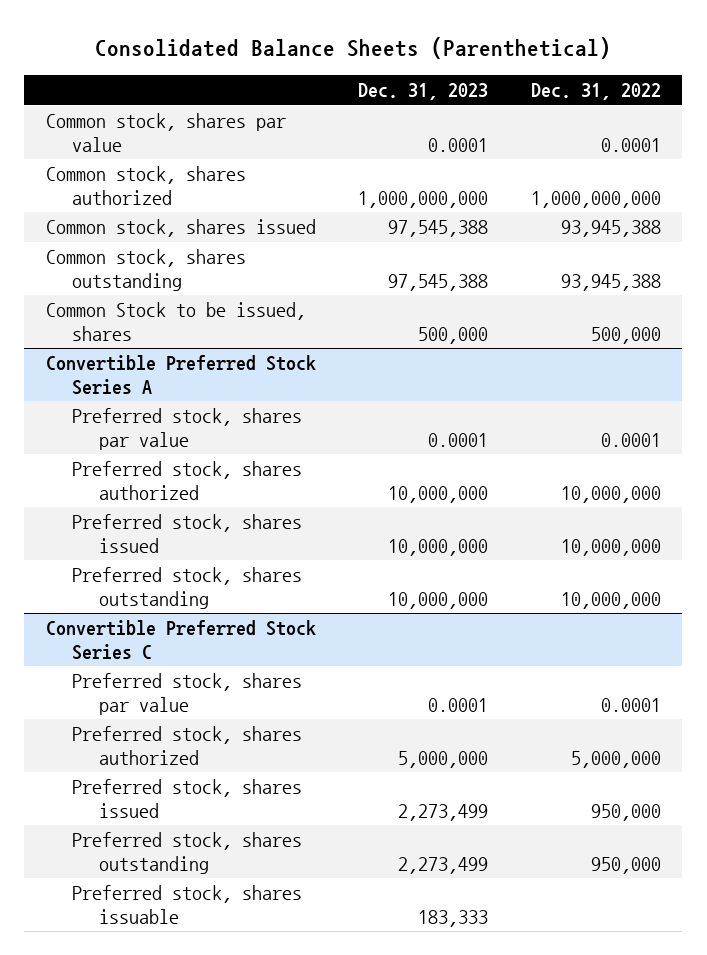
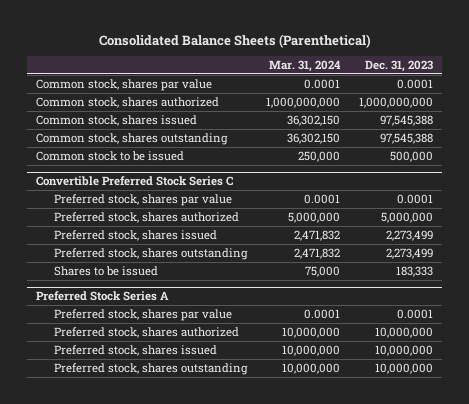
- | Dec. 31, 2023 | Dec. 31, 2022
+ | Mar. 31, 2024 | Dec. 31, 2023
- Common Stock to be issued, shares | 500,000 | 500,000
- Convertible Preferred Stock Series A
- Preferred stock, shares par value | 0.0001 | 0.0001
- Preferred stock, shares authorized | 10,000,000 | 10,000,000
- Preferred stock, shares issued | 10,000,000 | 10,000,000
- Preferred stock, shares outstanding | 10,000,000 | 10,000,000
+ Common stock to be issued | 250,000 | 500,000
@ Convertible Preferred Stock Series C
- Preferred stock, shares issuable | 183,333 |
+ Shares to be issued | 75,000 | 183,333
+ Preferred Stock Series A
+ Preferred stock, shares par value | 0.0001 | 0.0001
+ Preferred stock, shares authorized | 10,000,000 | 10,000,000
+ Preferred stock, shares issued | 10,000,000 | 10,000,000
+ Preferred stock, shares outstanding | 10,000,000 | 10,000,000

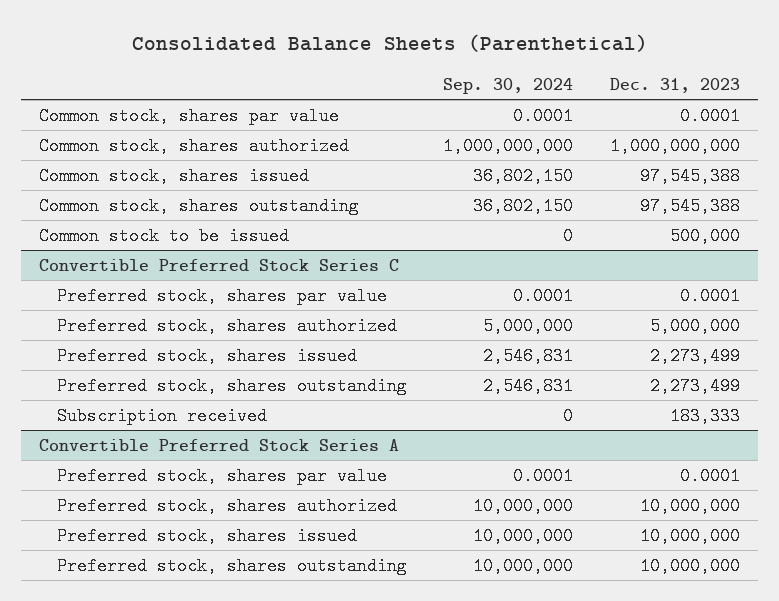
- | Mar. 31, 2024 | Dec. 31, 2023
+ | Sep. 30, 2024 | Dec. 31, 2023
@ Convertible Preferred Stock Series C
- Shares to be issued | 75,000 | 183,333
- Preferred Stock Series A
@ Convertible Preferred Stock Series C
+ Subscription received | 0 | 183,333
+ Convertible Preferred Stock Series A

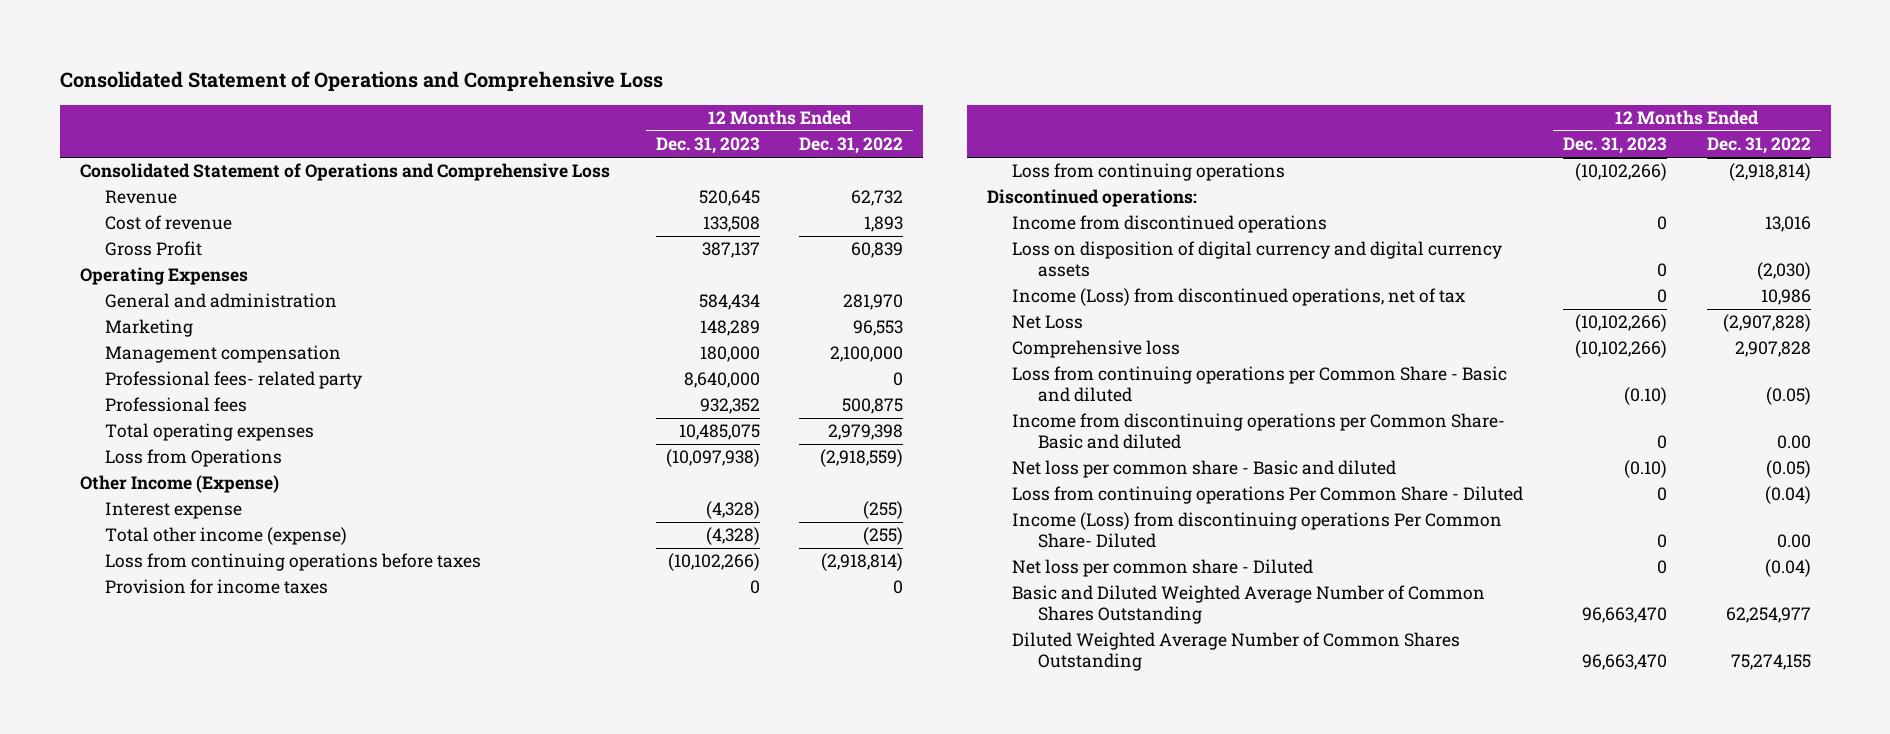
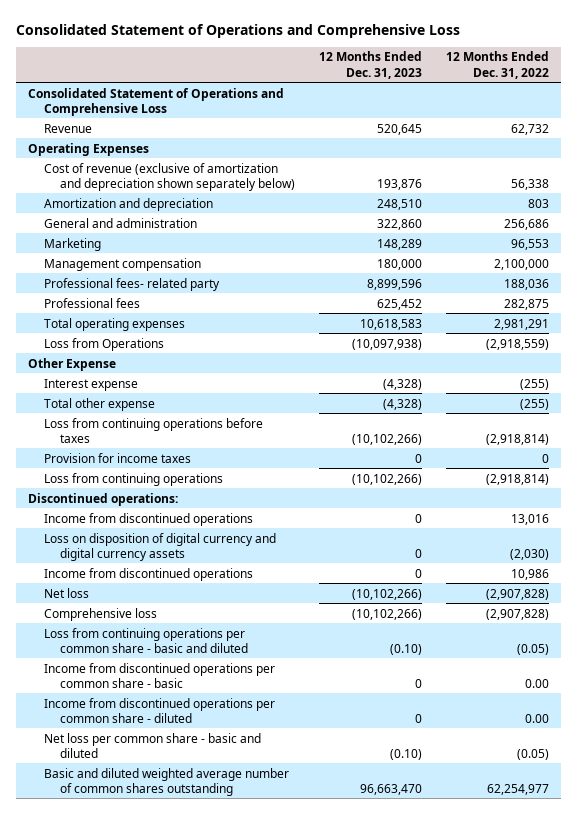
- Cost of revenue | 133,508 | 1,893
- Gross Profit | 387,137 | 60,839
- General and administration | 584,434 | 281,970
+ Cost of revenue (exclusive of amortization and depreciation shown separately below) | 193,876 | 56,338
+ Amortization and depreciation | 248,510 | 803
+ General and administration | 322,860 | 256,686
- Professional fees- related party | 8,640,000 | 0
- Professional fees | 932,352 | 500,875
- Total operating expenses | 10,485,075 | 2,979,398
+ Professional fees- related party | 8,899,596 | 188,036
+ Professional fees | 625,452 | 282,875
+ Total operating expenses | 10,618,583 | 2,981,291
- Other Income (Expense)
+ Other Expense
- Total other income (expense) | (4,328) | (255)
+ Total other expense | (4,328) | (255)
- Income (Loss) from discontinued operations, net of tax | 0 | 10,986
- Net Loss | (10,102,266) | (2,907,828)
- Comprehensive loss | (10,102,266) | 2,907,828
- Loss from continuing operations per Common Share - Basic and diluted | (0.10) | (0.05)
- Income from discontinuing operations per Common Share- Basic and diluted | 0 | 0.00
- Net loss per common share - Basic and diluted | (0.10) | (0.05)
- Loss from continuing operations Per Common Share - Diluted | 0 | (0.04)
- Income (Loss) from discontinuing operations Per Common Share- Diluted | 0 | 0.00
- Net loss per common share - Diluted | 0 | (0.04)
- Basic and Diluted Weighted Average Number of Common Shares Outstanding | 96,663,470 | 62,254,977
- Diluted Weighted Average Number of Common Shares Outstanding | 96,663,470 | 75,274,155
+ Income from discontinued operations | 0 | 10,986
+ Net loss | (10,102,266) | (2,907,828)
+ Comprehensive loss | (10,102,266) | (2,907,828)
+ Loss from continuing operations per common share - basic and diluted | (0.10) | (0.05)
+ Income from discontinued operations per common share - basic | 0 | 0.00
+ Income from discontinued operations per common share - diluted | 0 | 0.00
+ Net loss per common share - basic and diluted | (0.10) | (0.05)
+ Basic and diluted weighted average number of common shares outstanding | 96,663,470 | 62,254,977

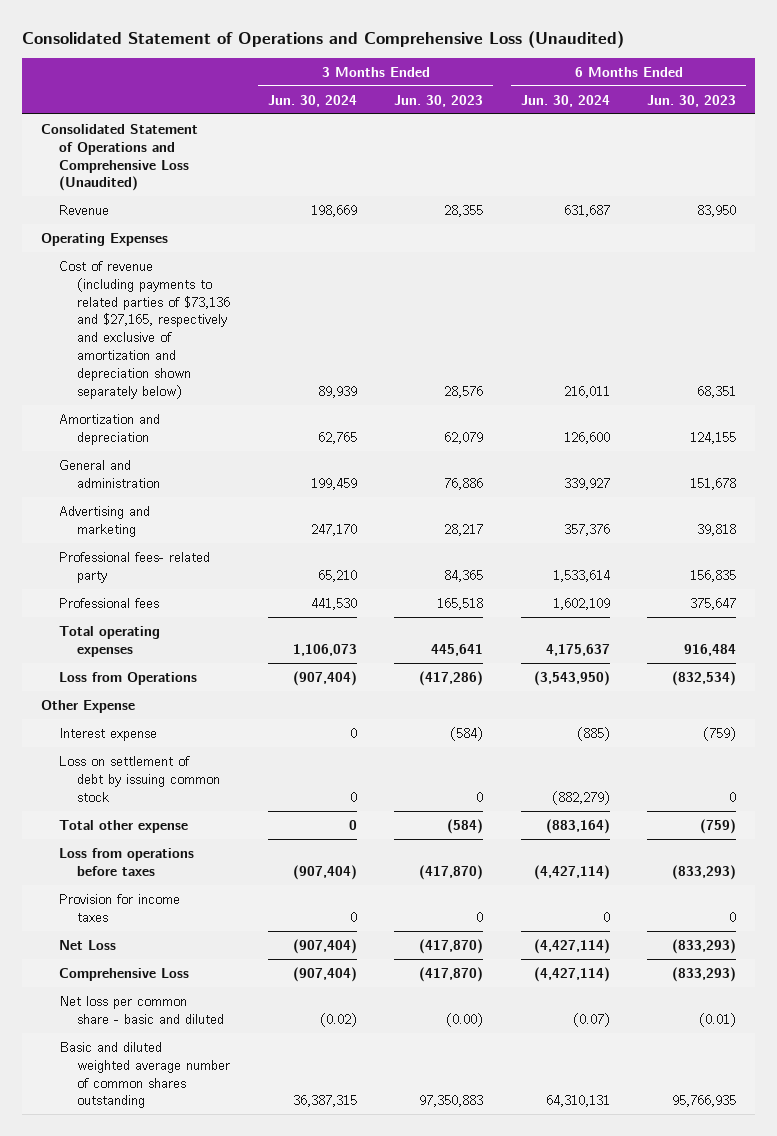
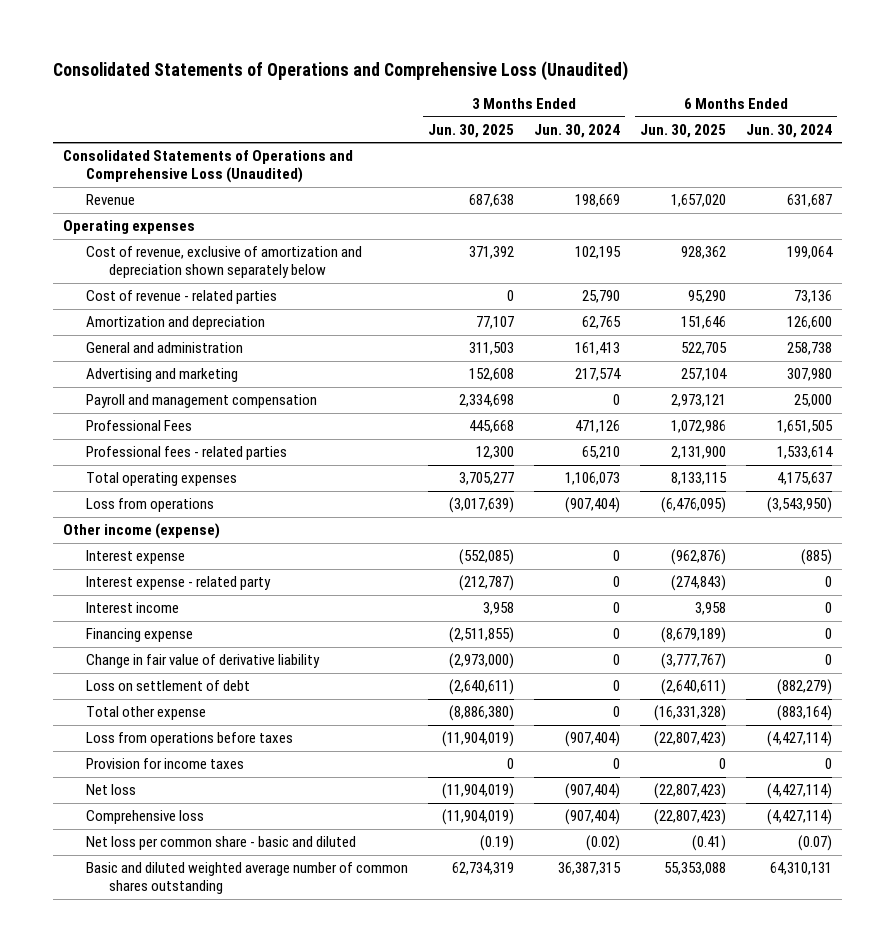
- Consolidated Statement of Operations and Comprehensive Loss (Unaudited)
+ Consolidated Statements of Operations and Comprehensive Loss (Unaudited)
- | 3 Months Ended Jun. 30, 2024 | 3 Months Ended Jun. 30, 2023 | 6 Months Ended Jun. 30, 2024 | 6 Months Ended Jun. 30, 2023
+ | 3 Months Ended Jun. 30, 2025 | 3 Months Ended Jun. 30, 2024 | 6 Months Ended Jun. 30, 2025 | 6 Months Ended Jun. 30, 2024
- Consolidated Statement of Operations and Comprehensive Loss (Unaudited)
+ Consolidated Statements of Operations and Comprehensive Loss (Unaudited)
- Operating Expenses
- Cost of revenue (including payments to related parties of $73,136 and $27,165, respectively and exclusive of amortization and depreciation shown separately below) | 89,939 | 28,576 | 216,011 | 68,351
+ Operating expenses
+ Cost of revenue, exclusive of amortization and depreciation shown separately below | 371,392 | 102,195 | 928,362 | 199,064
+ Cost of revenue - related parties | 0 | 25,790 | 95,290 | 73,136
- General and administration | 199,459 | 76,886 | 339,927 | 151,678
- Advertising and marketing | 247,170 | 28,217 | 357,376 | 39,818
- Professional fees- related party | 65,210 | 84,365 | 1,533,614 | 156,835
- Professional fees | 441,530 | 165,518 | 1,602,109 | 375,647
+ General and administration | 311,503 | 161,413 | 522,705 | 258,738
+ Advertising and marketing | 152,608 | 217,574 | 257,104 | 307,980
+ Payroll and management compensation | 2,334,698 | 0 | 2,973,121 | 25,000
+ Professional Fees | 445,668 | 471,126 | 1,072,986 | 1,651,505
+ Professional fees - related parties | 12,300 | 65,210 | 2,131,900 | 1,533,614
- Loss from Operations | (907,404) | (417,286) | (3,543,950) | (832,534)
- Other Expense
+ Loss from operations | (3,017,639) | (907,404) | (6,476,095) | (3,543,950)
+ Other income (expense)
- Loss on settlement of debt by issuing common stock | 0 | 0 | (882,279) | 0
+ Interest expense - related party | (212,787) | 0 | (274,843) | 0
+ Interest income | 3,958 | 0 | 3,958 | 0
+ Financing expense | (2,511,855) | 0 | (8,679,189) | 0
+ Change in fair value of derivative liability | (2,973,000) | 0 | (3,777,767) | 0
+ Loss on settlement of debt | (2,640,611) | 0 | (2,640,611) | (882,279)
- Net Loss | (907,404) | (417,870) | (4,427,114) | (833,293)
- Comprehensive Loss | (907,404) | (417,870) | (4,427,114) | (833,293)
+ Net loss | (11,904,019) | (907,404) | (22,807,423) | (4,427,114)
+ Comprehensive loss | (11,904,019) | (907,404) | (22,807,423) | (4,427,114)

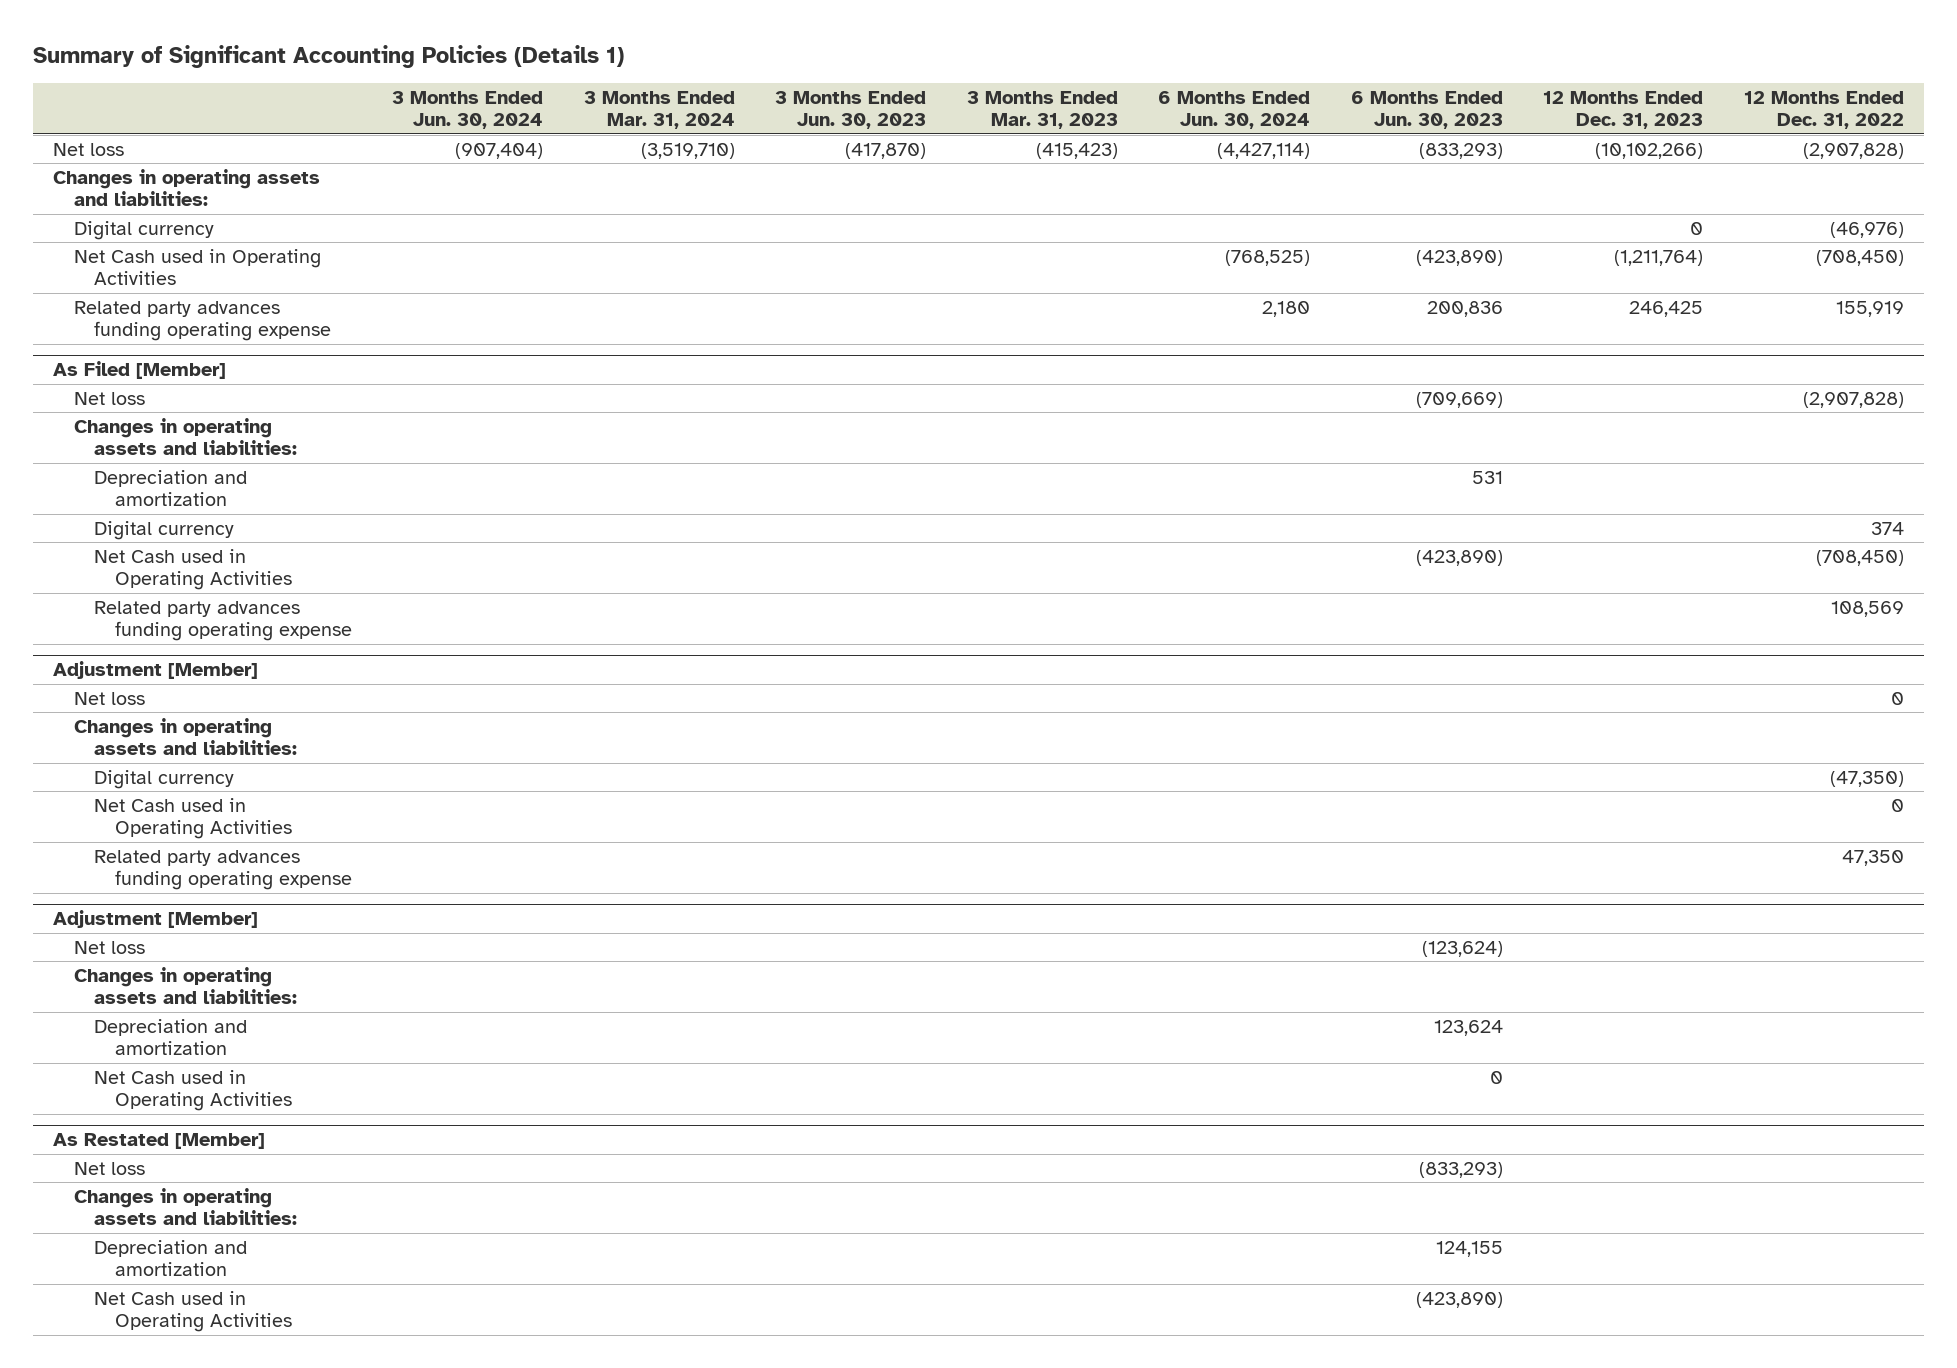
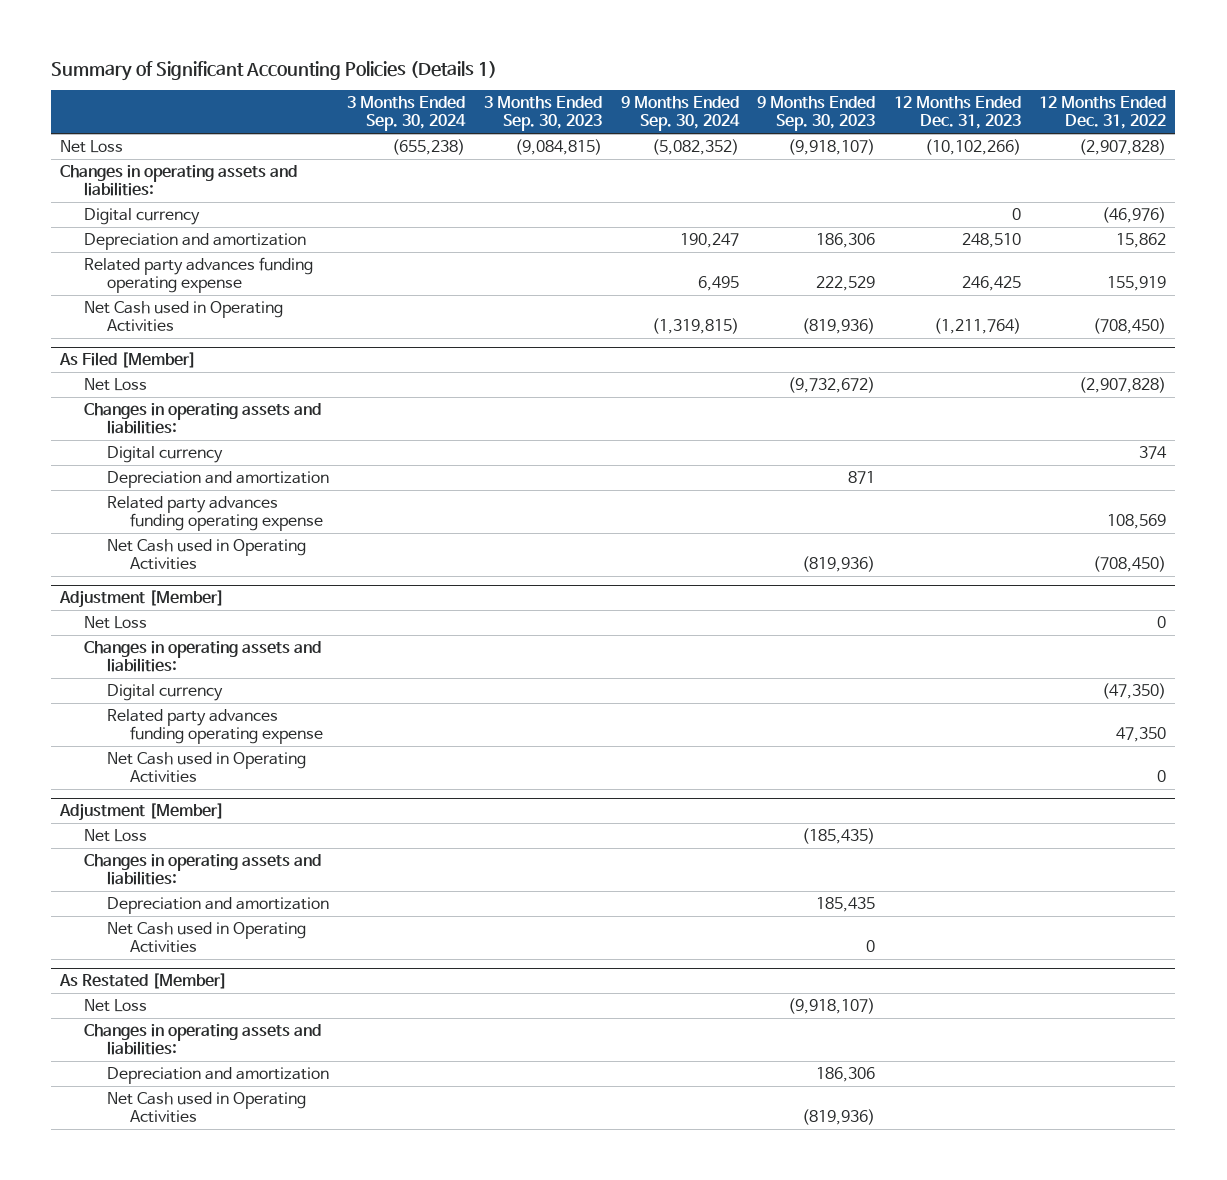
- | 3 Months Ended Jun. 30, 2024 | 3 Months Ended Mar. 31, 2024 | 3 Months Ended Jun. 30, 2023 | 3 Months Ended Mar. 31, 2023 | 6 Months Ended Jun. 30, 2024 | 6 Months Ended Jun. 30, 2023 | 12 Months Ended Dec. 31, 2023 | 12 Months Ended Dec. 31, 2022
+ | 3 Months Ended Sep. 30, 2024 | 3 Months Ended Sep. 30, 2023 | 9 Months Ended Sep. 30, 2024 | 9 Months Ended Sep. 30, 2023 | 12 Months Ended Dec. 31, 2023 | 12 Months Ended Dec. 31, 2022
- Net loss | (907,404) | (3,519,710) | (417,870) | (415,423) | (4,427,114) | (833,293) | (10,102,266) | (2,907,828)
+ Net Loss | (655,238) | (9,084,815) | (5,082,352) | (9,918,107) | (10,102,266) | (2,907,828)
+ Depreciation and amortization | | | 190,247 | 186,306 | 248,510 | 15,862
moved down: Net Cash used in Operating Activities | | | (1,319,815) | (819,936) | (1,211,764) | (708,450)
@ As Filed [Member]
- Net loss | | | | | | (709,669) | | (2,907,828)
+ Net Loss | | | | (9,732,672) | | (2,907,828)
moved down: Depreciation and amortization | | | | 871 | |
moved down: Net Cash used in Operating Activities | | | | (819,936) | | (708,450)
@ Adjustment [Member]
- Net loss | | | | | | | | 0
+ Net Loss | | | | | | 0
moved down: Net Cash used in Operating Activities | | | | | | 0
- Net loss | | | | | | (123,624) | |
+ Net Loss | | | | (185,435) | |
@ As Restated [Member]
- Net loss | | | | | | (833,293) | |
+ Net Loss | | | | (9,918,107) | |

